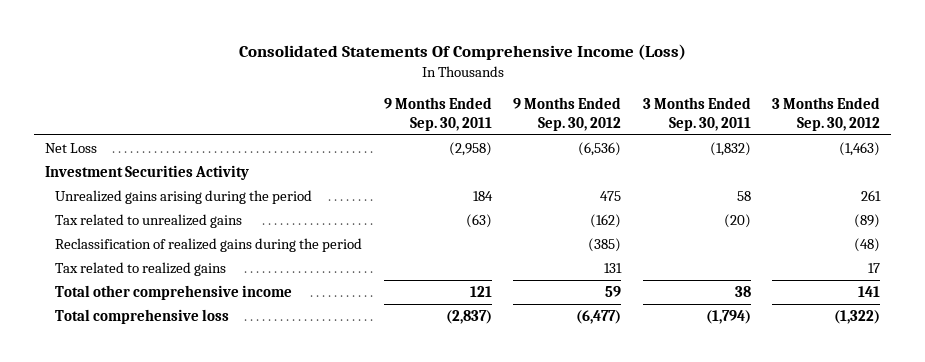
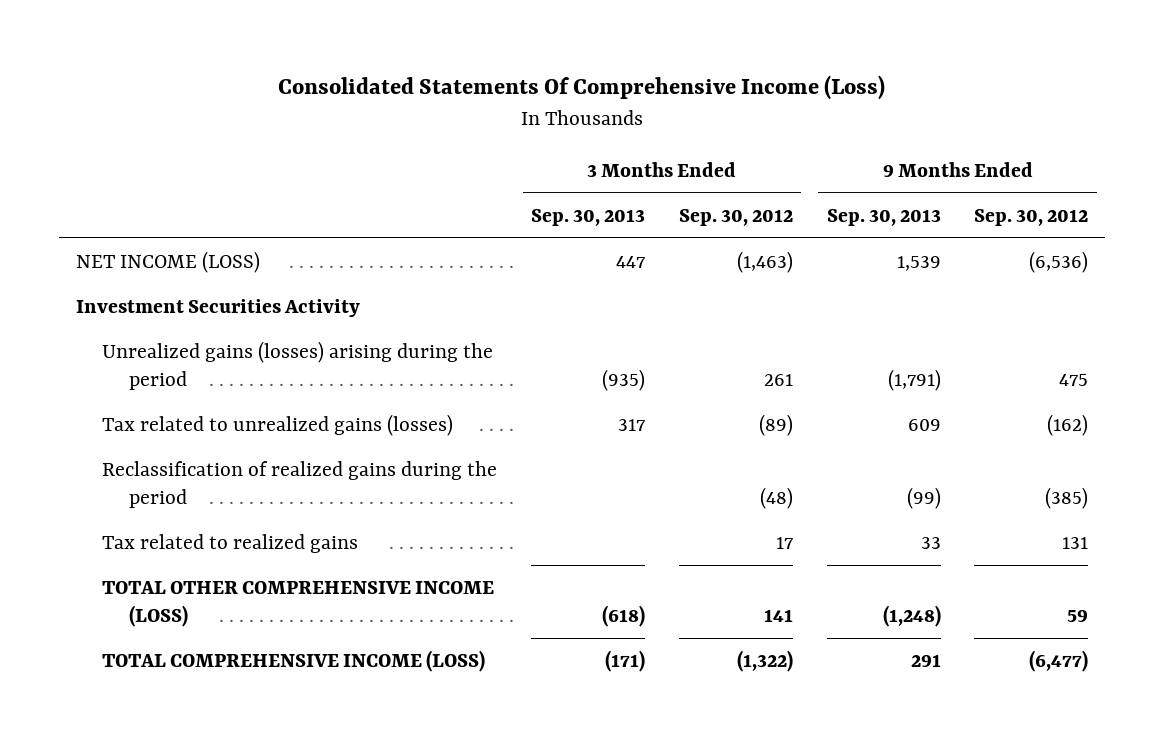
- | 9 Months Ended Sep. 30, 2011 | 9 Months Ended Sep. 30, 2012 | 3 Months Ended Sep. 30, 2011 | 3 Months Ended Sep. 30, 2012
+ | 3 Months Ended Sep. 30, 2013 | 3 Months Ended Sep. 30, 2012 | 9 Months Ended Sep. 30, 2013 | 9 Months Ended Sep. 30, 2012
- Net Loss | (2,958) | (6,536) | (1,832) | (1,463)
+ NET INCOME (LOSS) | 447 | (1,463) | 1,539 | (6,536)
- Unrealized gains arising during the period | 184 | 475 | 58 | 261
- Tax related to unrealized gains | (63) | (162) | (20) | (89)
+ Unrealized gains (losses) arising during the period | (935) | 261 | (1,791) | 475
+ Tax related to unrealized gains (losses) | 317 | (89) | 609 | (162)
- Total other comprehensive income | 121 | 59 | 38 | 141
- Total comprehensive loss | (2,837) | (6,477) | (1,794) | (1,322)
+ TOTAL OTHER COMPREHENSIVE INCOME (LOSS) | (618) | 141 | (1,248) | 59
+ TOTAL COMPREHENSIVE INCOME (LOSS) | (171) | (1,322) | 291 | (6,477)

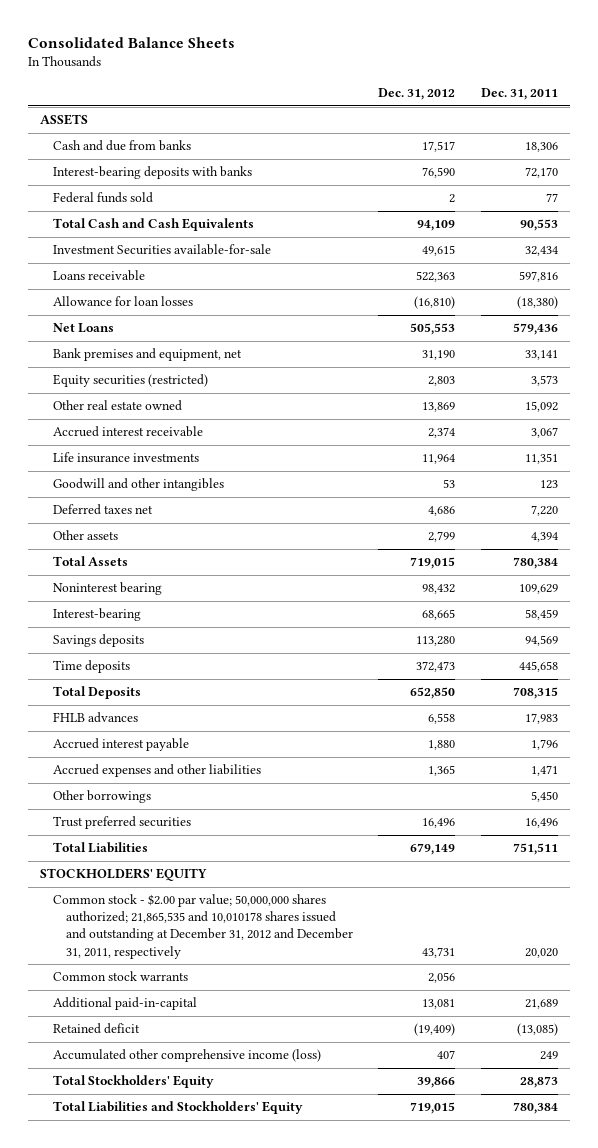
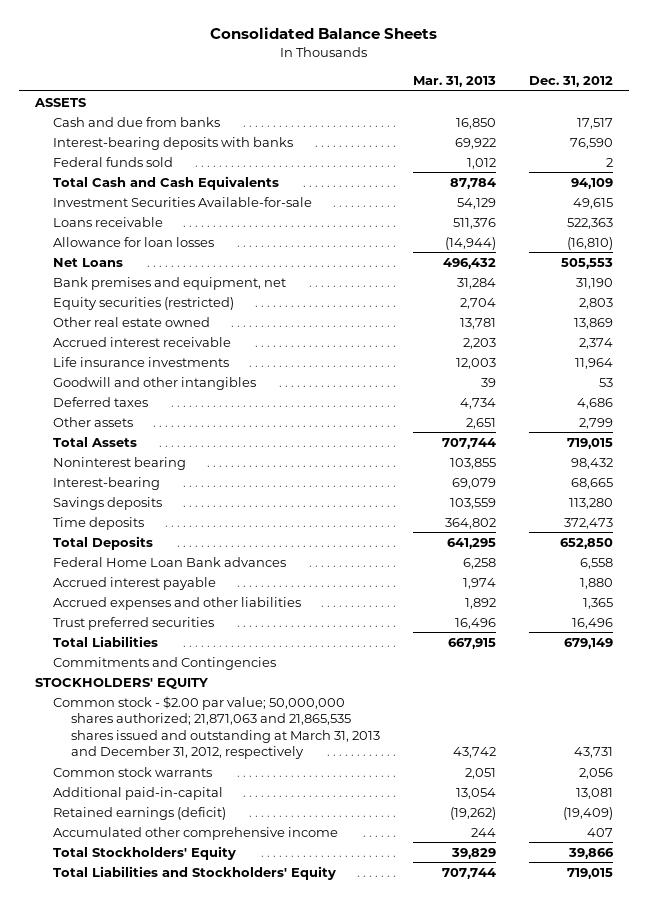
- | Dec. 31, 2012 | Dec. 31, 2011
+ | Mar. 31, 2013 | Dec. 31, 2012
- Investment Securities available-for-sale | 49,615 | 32,434
+ Investment Securities Available-for-sale | 54,129 | 49,615
- Deferred taxes net | 4,686 | 7,220
+ Deferred taxes | 4,734 | 4,686
- FHLB advances | 6,558 | 17,983
+ Federal Home Loan Bank advances | 6,258 | 6,558
- Other borrowings | | 5,450
+ Commitments and Contingencies
- Common stock - $2.00 par value; 50,000,000 shares authorized; 21,865,535 and 10,010178 shares issued and outstanding at December 31, 2012 and December 31, 2011, respectively | 43,731 | 20,020
+ Common stock - $2.00 par value; 50,000,000 shares authorized; 21,871,063 and 21,865,535 shares issued and outstanding at March 31, 2013 and December 31, 2012, respectively | 43,742 | 43,731
- Retained deficit | (19,409) | (13,085)
- Accumulated other comprehensive income (loss) | 407 | 249
+ Retained earnings (deficit) | (19,262) | (19,409)
+ Accumulated other comprehensive income | 244 | 407

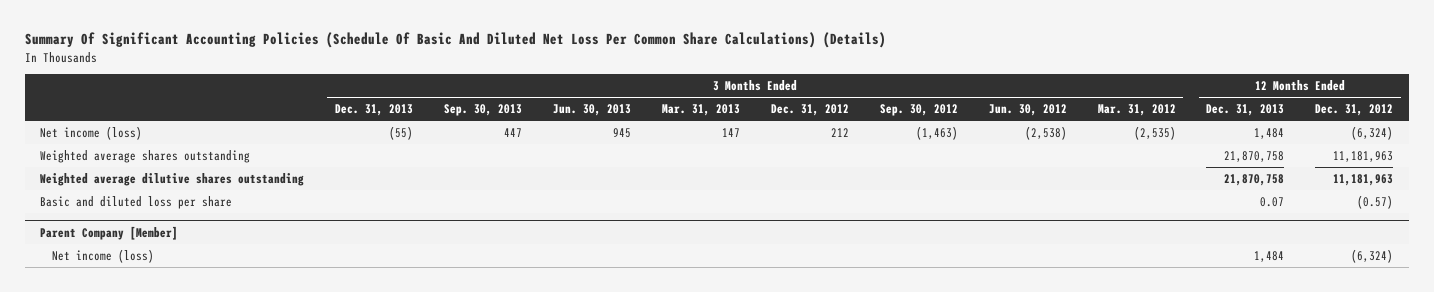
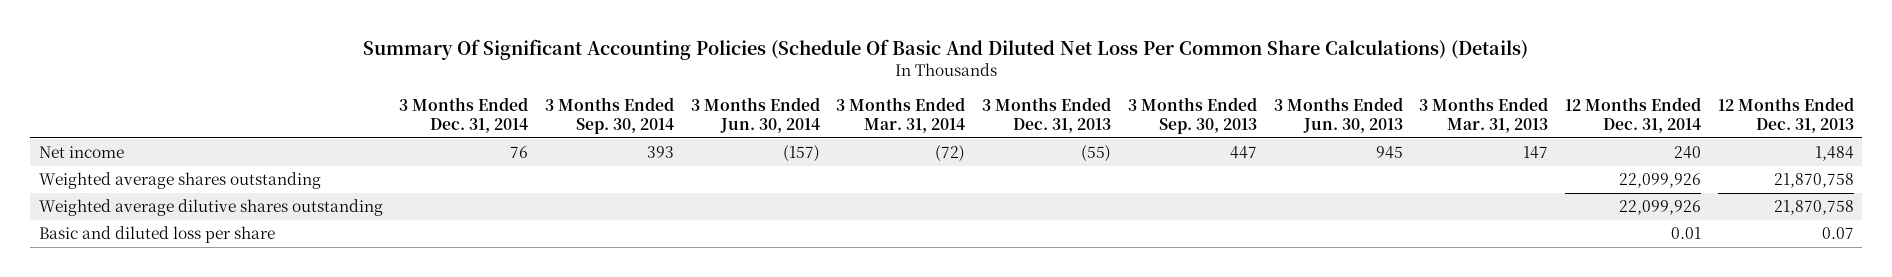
- | 3 Months Ended Dec. 31, 2013 | 3 Months Ended Sep. 30, 2013 | 3 Months Ended Jun. 30, 2013 | 3 Months Ended Mar. 31, 2013 | 3 Months Ended Dec. 31, 2012 | 3 Months Ended Sep. 30, 2012 | 3 Months Ended Jun. 30, 2012 | 3 Months Ended Mar. 31, 2012 | 12 Months Ended Dec. 31, 2013 | 12 Months Ended Dec. 31, 2012
+ | 3 Months Ended Dec. 31, 2014 | 3 Months Ended Sep. 30, 2014 | 3 Months Ended Jun. 30, 2014 | 3 Months Ended Mar. 31, 2014 | 3 Months Ended Dec. 31, 2013 | 3 Months Ended Sep. 30, 2013 | 3 Months Ended Jun. 30, 2013 | 3 Months Ended Mar. 31, 2013 | 12 Months Ended Dec. 31, 2014 | 12 Months Ended Dec. 31, 2013
- Net income (loss) | (55) | 447 | 945 | 147 | 212 | (1,463) | (2,538) | (2,535) | 1,484 | (6,324)
+ Net income | 76 | 393 | (157) | (72) | (55) | 447 | 945 | 147 | 240 | 1,484
- Parent Company [Member]
- Net income (loss) | | | | | | | | | 1,484 | (6,324)

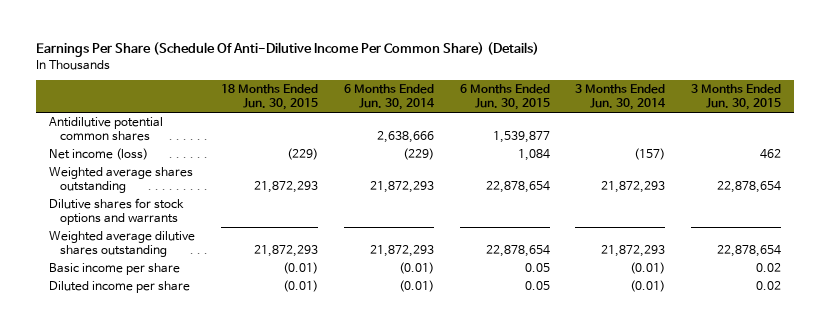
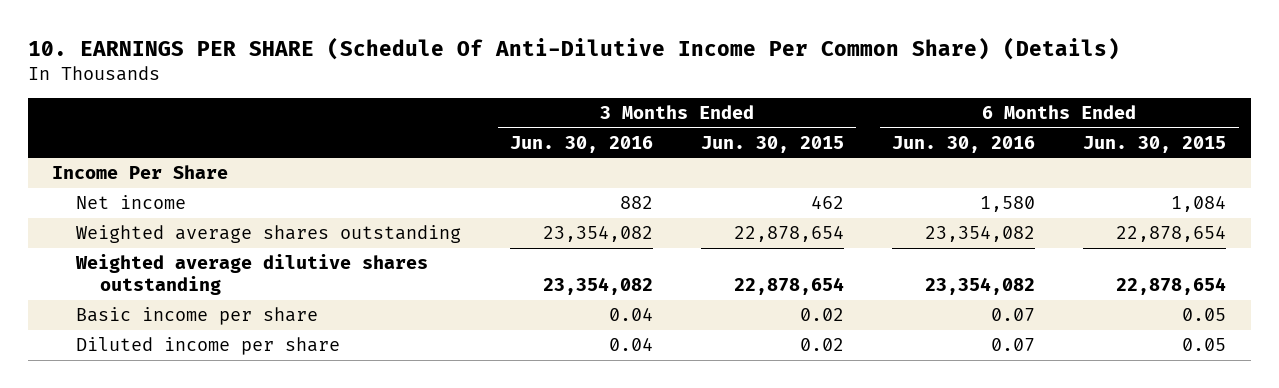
- Earnings Per Share (Schedule Of Anti-Dilutive Income Per Common Share) (Details)
+ 10. EARNINGS PER SHARE (Schedule Of Anti-Dilutive Income Per Common Share) (Details)
- | 18 Months Ended Jun. 30, 2015 | 6 Months Ended Jun. 30, 2014 | 6 Months Ended Jun. 30, 2015 | 3 Months Ended Jun. 30, 2014 | 3 Months Ended Jun. 30, 2015
+ | 3 Months Ended Jun. 30, 2016 | 3 Months Ended Jun. 30, 2015 | 6 Months Ended Jun. 30, 2016 | 6 Months Ended Jun. 30, 2015
- Antidilutive potential common shares | | 2,638,666 | 1,539,877 | |
- Net income (loss) | (229) | (229) | 1,084 | (157) | 462
+ Income Per Share
+ Net income | 882 | 462 | 1,580 | 1,084
- Dilutive shares for stock options and warrants

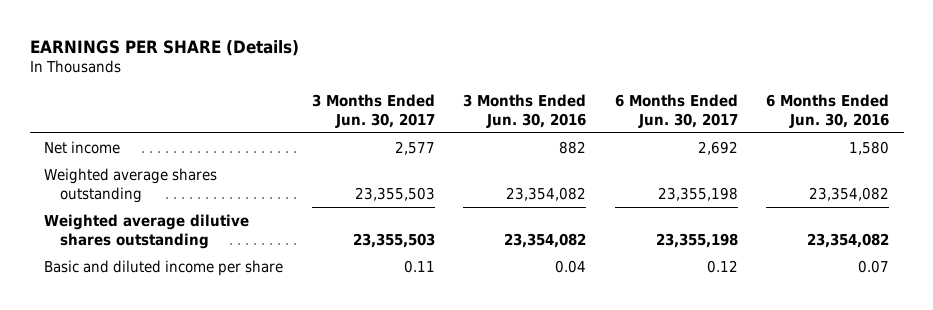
- 10. EARNINGS PER SHARE (Schedule Of Anti-Dilutive Income Per Common Share) (Details)
+ EARNINGS PER SHARE (Details)
- | 3 Months Ended Jun. 30, 2016 | 3 Months Ended Jun. 30, 2015 | 6 Months Ended Jun. 30, 2016 | 6 Months Ended Jun. 30, 2015
+ | 3 Months Ended Jun. 30, 2017 | 3 Months Ended Jun. 30, 2016 | 6 Months Ended Jun. 30, 2017 | 6 Months Ended Jun. 30, 2016
- Income Per Share
- Basic income per share | 0.04 | 0.02 | 0.07 | 0.05
- Diluted income per share | 0.04 | 0.02 | 0.07 | 0.05
+ Basic and diluted income per share | 0.11 | 0.04 | 0.12 | 0.07

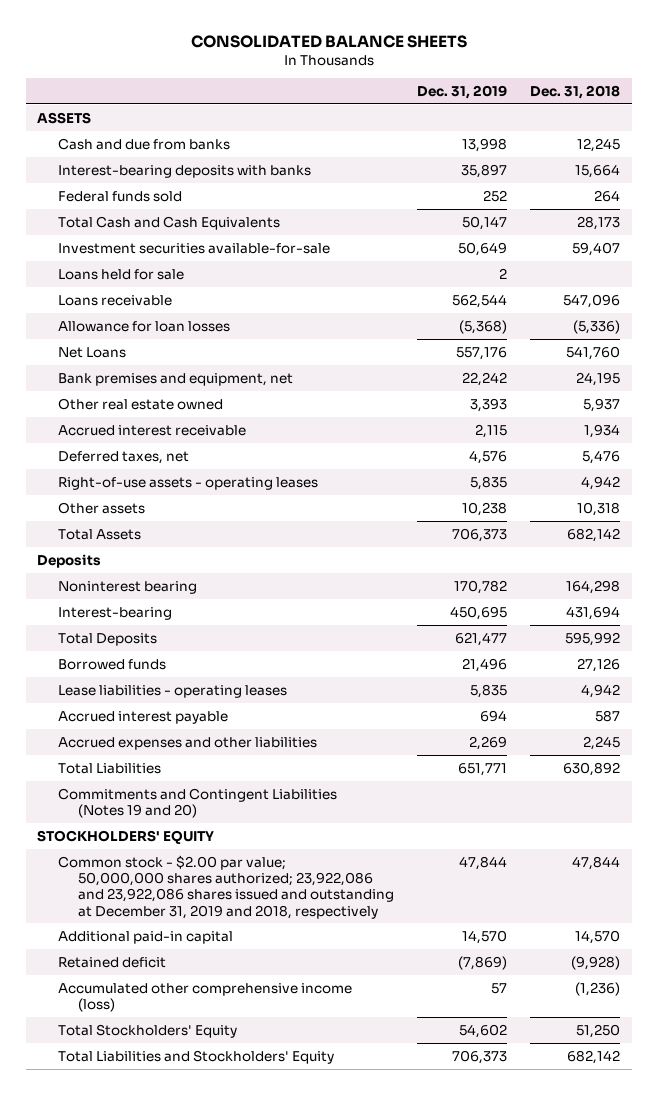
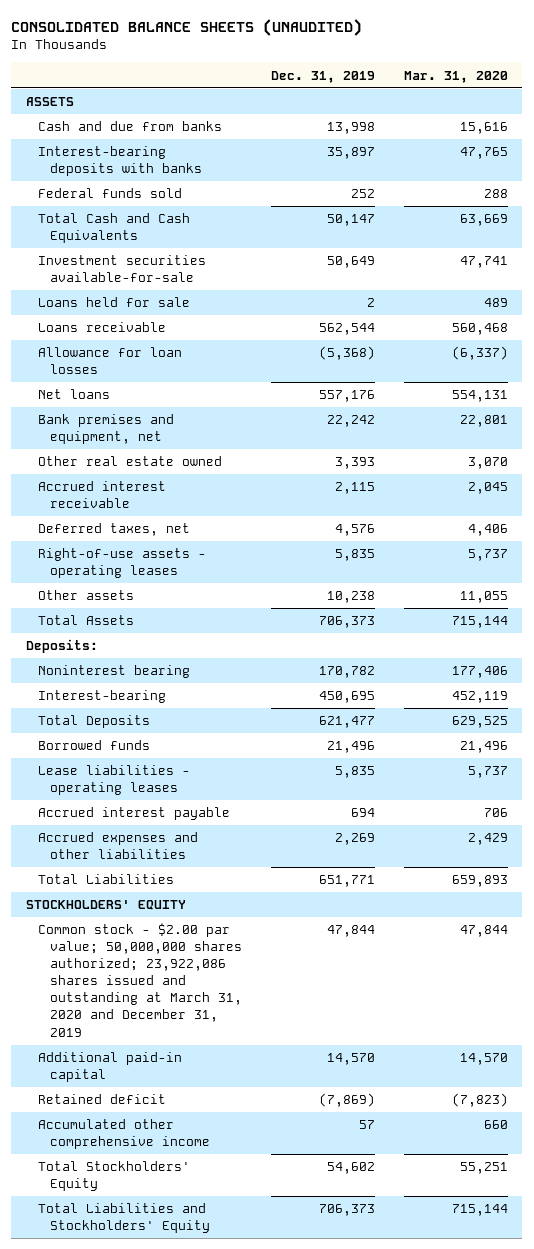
- CONSOLIDATED BALANCE SHEETS
+ CONSOLIDATED BALANCE SHEETS (UNAUDITED)
- | Dec. 31, 2019 | Dec. 31, 2018
+ | Dec. 31, 2019 | Mar. 31, 2020
- Net Loans | 557,176 | 541,760
+ Net loans | 557,176 | 554,131
- Deposits
+ Deposits:
- Commitments and Contingent Liabilities (Notes 19 and 20)
- Common stock - $2.00 par value; 50,000,000 shares authorized; 23,922,086 and 23,922,086 shares issued and outstanding at December 31, 2019 and 2018, respectively | 47,844 | 47,844
+ Common stock - $2.00 par value; 50,000,000 shares authorized; 23,922,086 shares issued and outstanding at March 31, 2020 and December 31, 2019 | 47,844 | 47,844
- Accumulated other comprehensive income (loss) | 57 | (1,236)
+ Accumulated other comprehensive income | 57 | 660

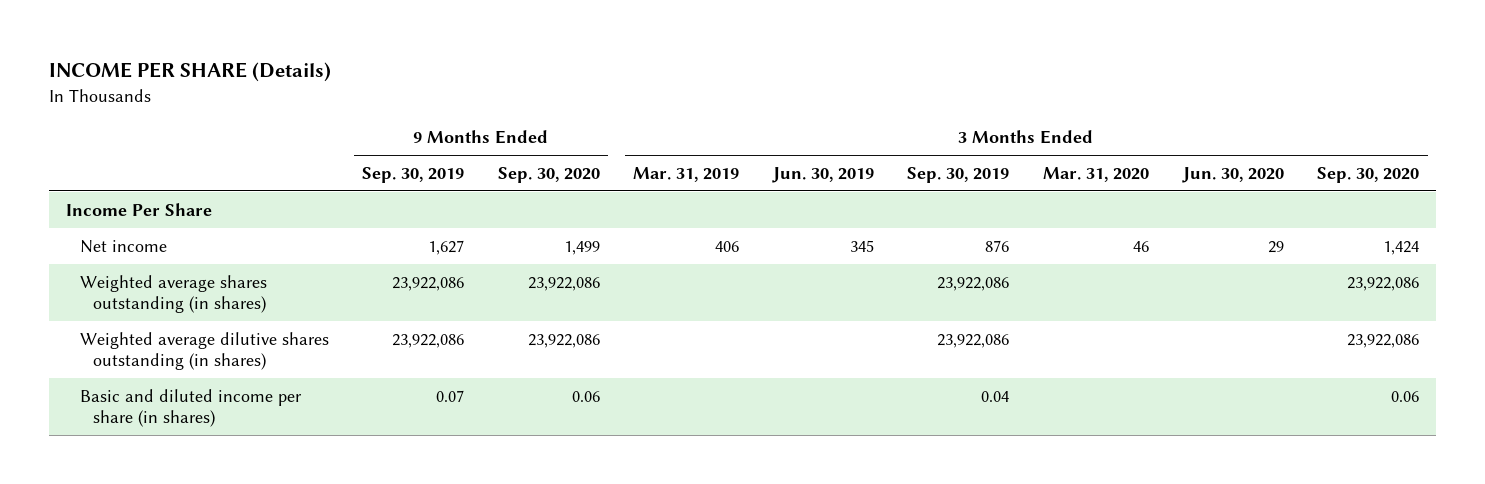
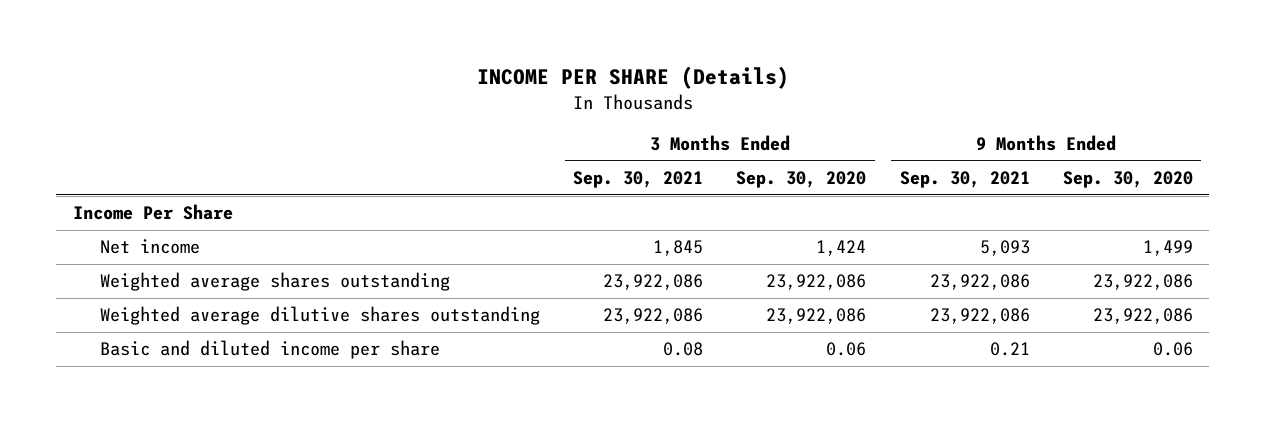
- | 9 Months Ended Sep. 30, 2019 | 9 Months Ended Sep. 30, 2020 | 3 Months Ended Mar. 31, 2019 | 3 Months Ended Jun. 30, 2019 | 3 Months Ended Sep. 30, 2019 | 3 Months Ended Mar. 31, 2020 | 3 Months Ended Jun. 30, 2020 | 3 Months Ended Sep. 30, 2020
+ | 3 Months Ended Sep. 30, 2021 | 3 Months Ended Sep. 30, 2020 | 9 Months Ended Sep. 30, 2021 | 9 Months Ended Sep. 30, 2020
- Weighted average shares outstanding (in shares) | 23,922,086 | 23,922,086 | | | 23,922,086 | | | 23,922,086
- Weighted average dilutive shares outstanding (in shares) | 23,922,086 | 23,922,086 | | | 23,922,086 | | | 23,922,086
- Basic and diluted income per share (in shares) | 0.07 | 0.06 | | | 0.04 | | | 0.06
+ Weighted average shares outstanding | 23,922,086 | 23,922,086 | 23,922,086 | 23,922,086
+ Weighted average dilutive shares outstanding | 23,922,086 | 23,922,086 | 23,922,086 | 23,922,086
+ Basic and diluted income per share | 0.08 | 0.06 | 0.21 | 0.06

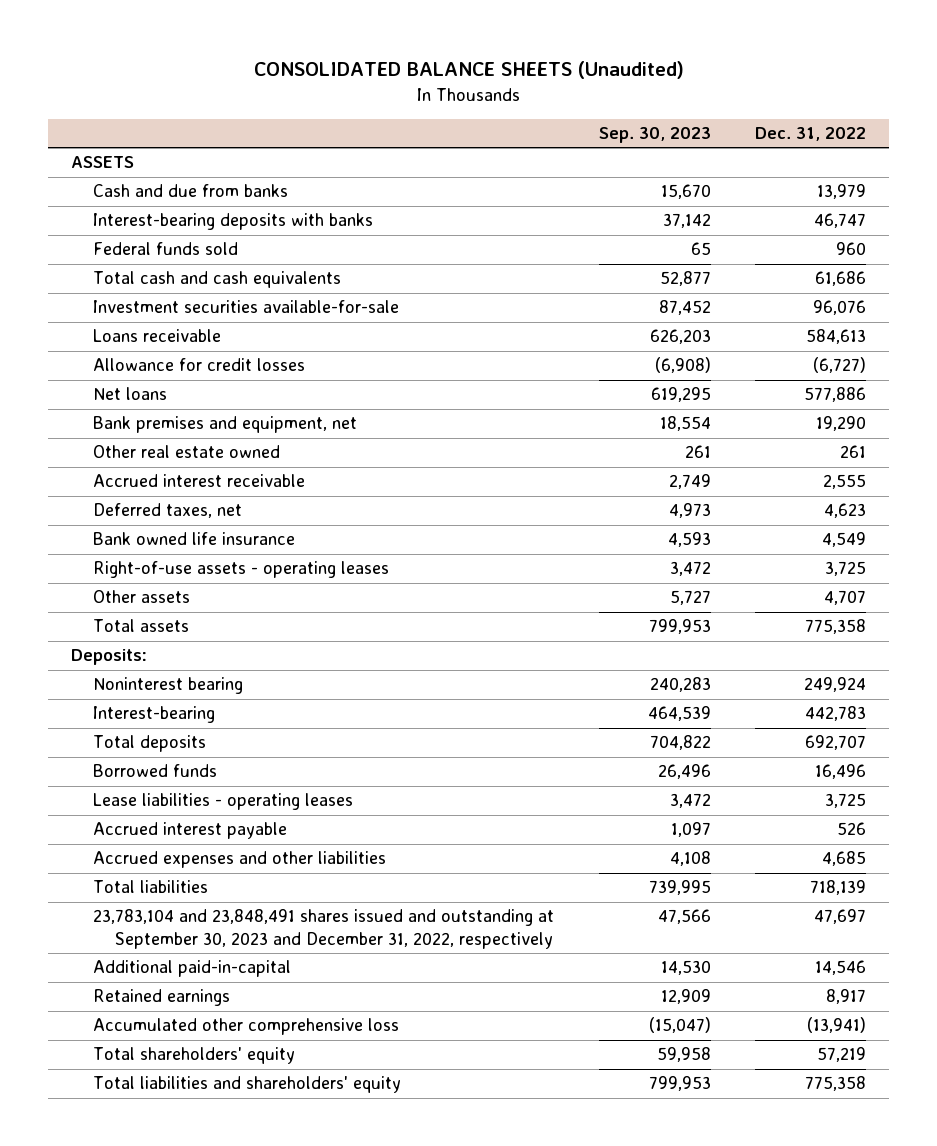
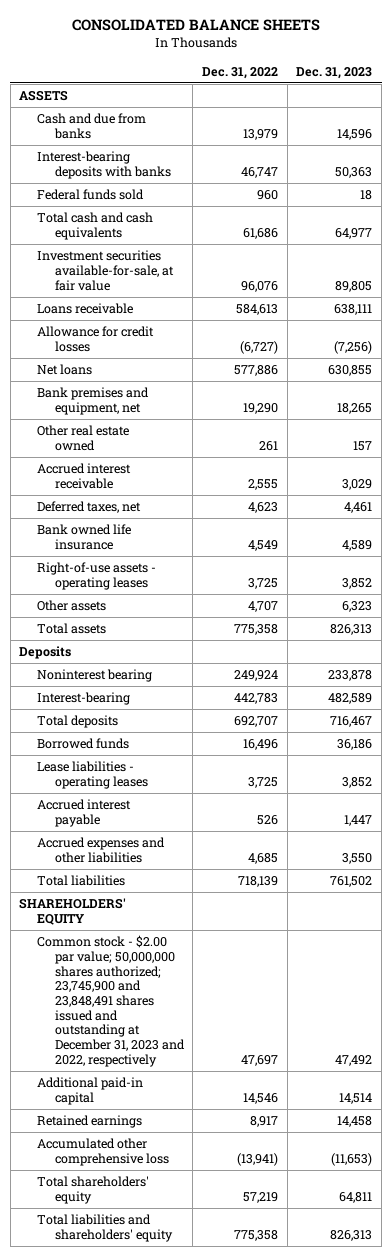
- CONSOLIDATED BALANCE SHEETS (Unaudited)
+ CONSOLIDATED BALANCE SHEETS
- | Sep. 30, 2023 | Dec. 31, 2022
+ | Dec. 31, 2022 | Dec. 31, 2023
- Investment securities available-for-sale | 87,452 | 96,076
+ Investment securities available-for-sale, at fair value | 96,076 | 89,805
- Deposits:
+ Deposits
- 23,783,104 and 23,848,491 shares issued and outstanding at September 30, 2023 and December 31, 2022, respectively | 47,566 | 47,697
- Additional paid-in-capital | 14,530 | 14,546
+ SHAREHOLDERS' EQUITY
+ Common stock - $2.00 par value; 50,000,000 shares authorized; 23,745,900 and 23,848,491 shares issued and outstanding at December 31, 2023 and 2022, respectively | 47,697 | 47,492
+ Additional paid-in capital | 14,546 | 14,514

